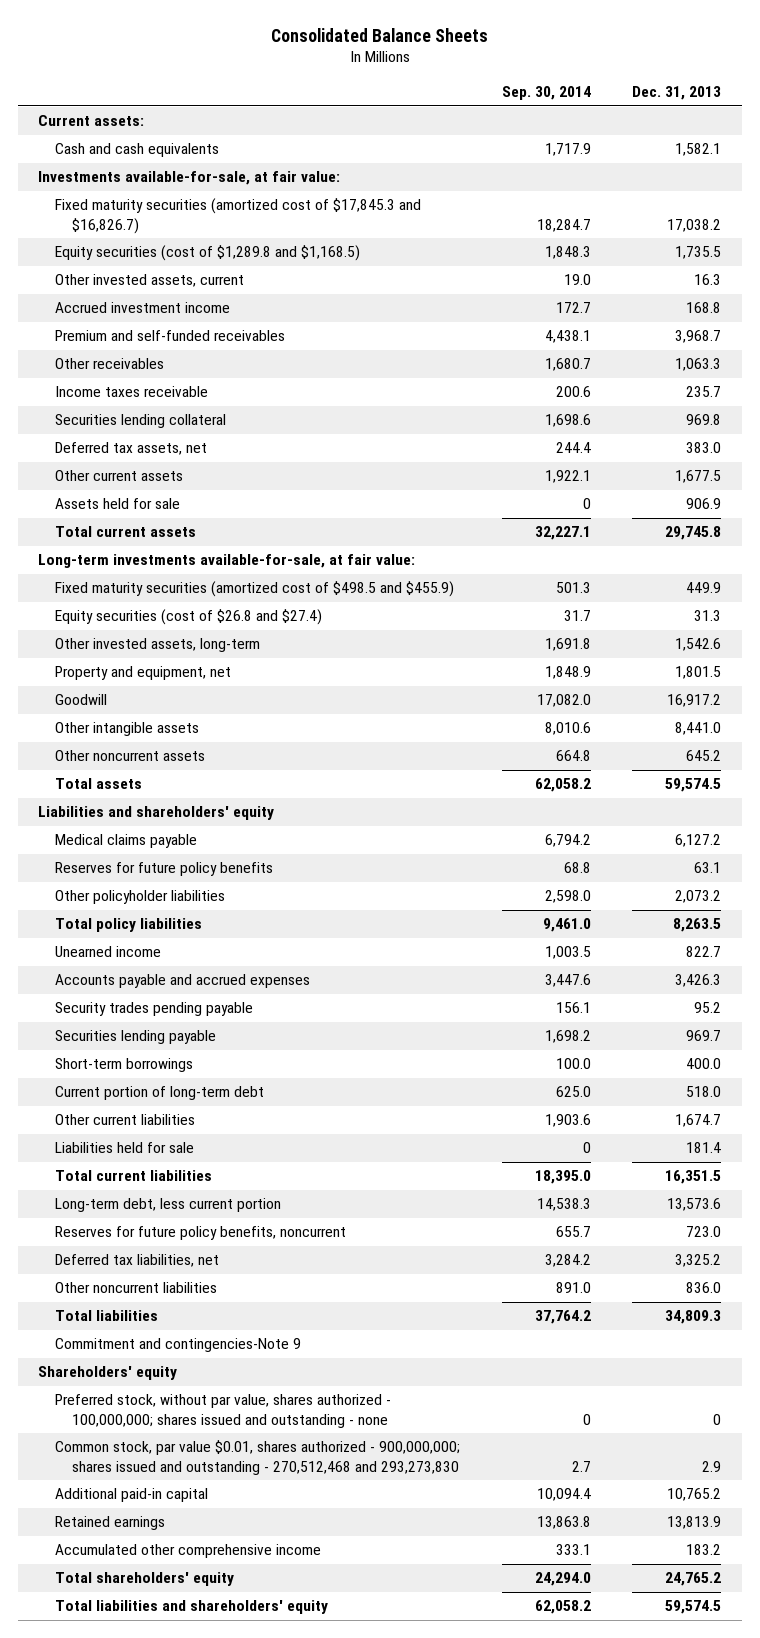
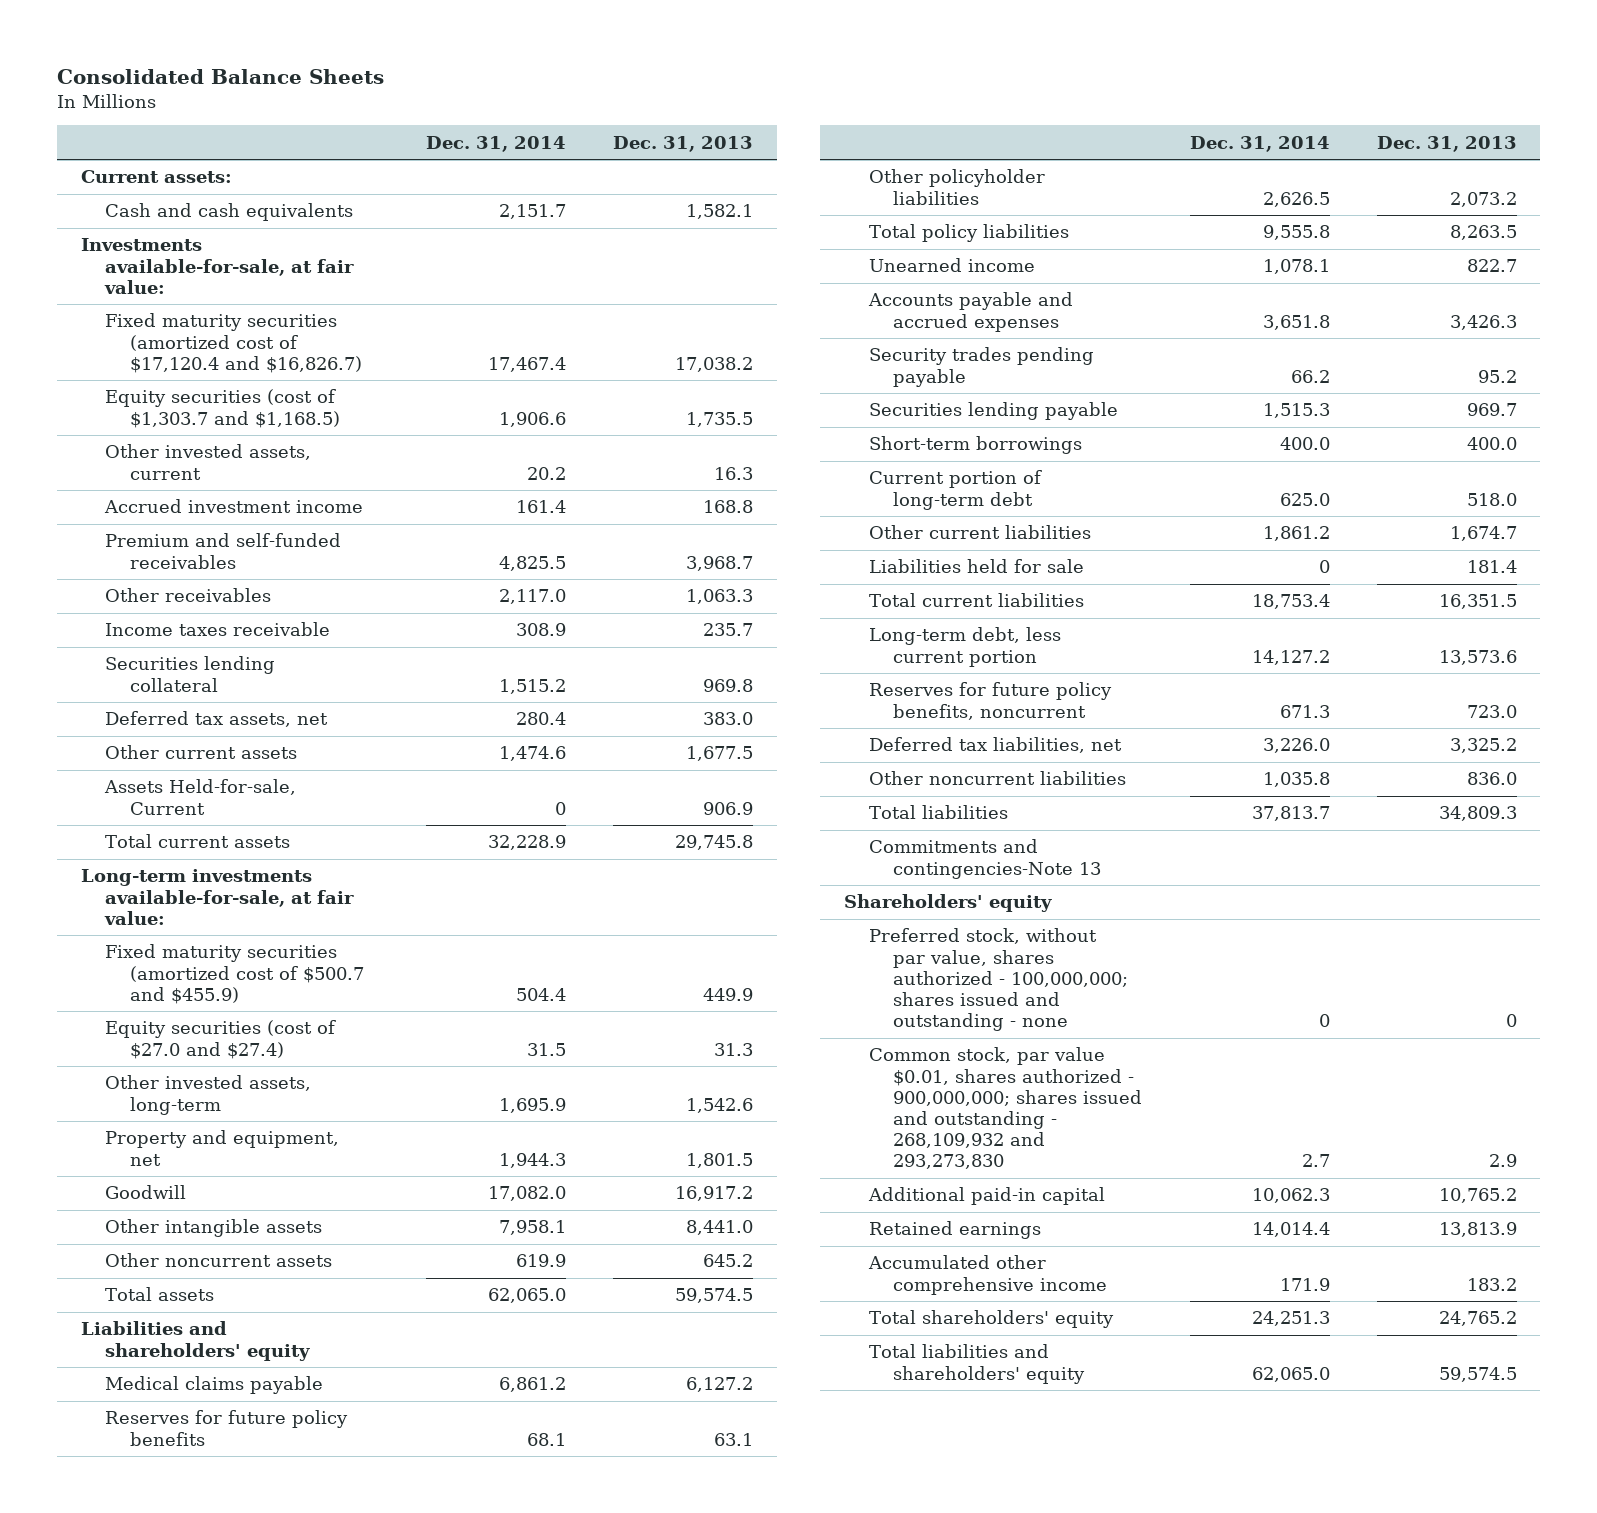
- | Sep. 30, 2014 | Dec. 31, 2013
+ | Dec. 31, 2014 | Dec. 31, 2013
- Fixed maturity securities (amortized cost of $17,845.3 and $16,826.7) | 18,284.7 | 17,038.2
- Equity securities (cost of $1,289.8 and $1,168.5) | 1,848.3 | 1,735.5
+ Fixed maturity securities (amortized cost of $17,120.4 and $16,826.7) | 17,467.4 | 17,038.2
+ Equity securities (cost of $1,303.7 and $1,168.5) | 1,906.6 | 1,735.5
- Assets held for sale | 0 | 906.9
+ Assets Held-for-sale, Current | 0 | 906.9
- Fixed maturity securities (amortized cost of $498.5 and $455.9) | 501.3 | 449.9
- Equity securities (cost of $26.8 and $27.4) | 31.7 | 31.3
+ Fixed maturity securities (amortized cost of $500.7 and $455.9) | 504.4 | 449.9
+ Equity securities (cost of $27.0 and $27.4) | 31.5 | 31.3
- Commitment and contingencies-Note 9
+ Commitments and contingencies-Note 13
- Common stock, par value $0.01, shares authorized - 900,000,000; shares issued and outstanding - 270,512,468 and 293,273,830 | 2.7 | 2.9
+ Common stock, par value $0.01, shares authorized - 900,000,000; shares issued and outstanding - 268,109,932 and 293,273,830 | 2.7 | 2.9

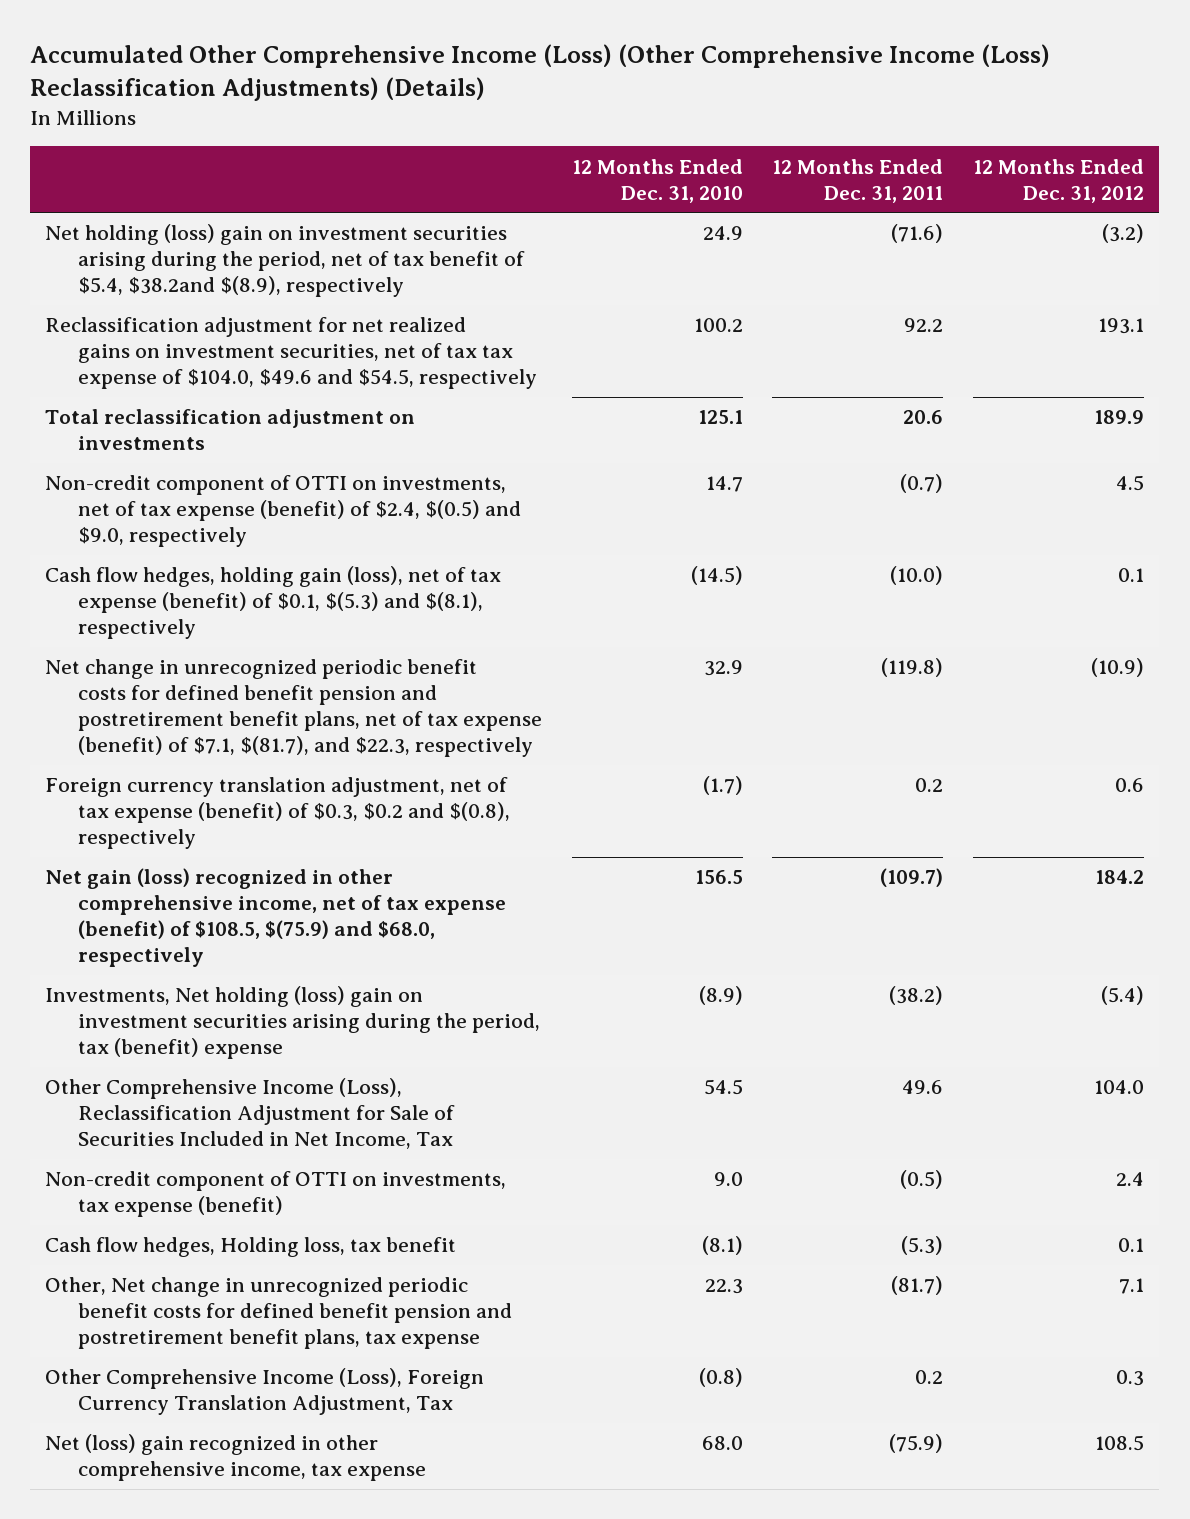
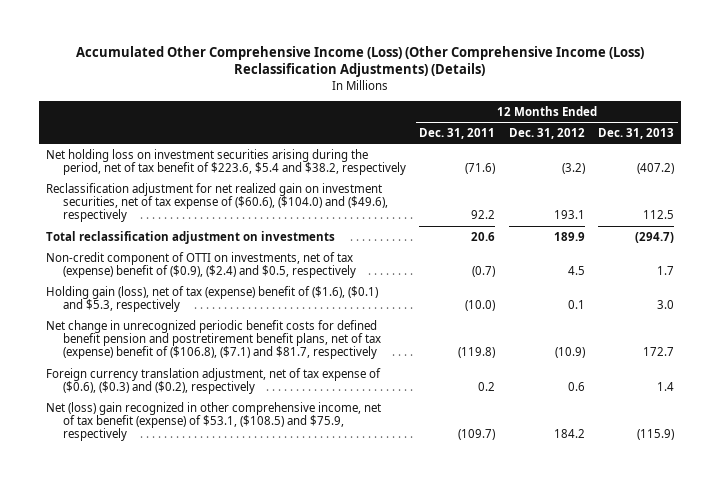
- | 12 Months Ended Dec. 31, 2010 | 12 Months Ended Dec. 31, 2011 | 12 Months Ended Dec. 31, 2012
+ | 12 Months Ended Dec. 31, 2011 | 12 Months Ended Dec. 31, 2012 | 12 Months Ended Dec. 31, 2013
- Net holding (loss) gain on investment securities arising during the period, net of tax benefit of $5.4, $38.2and $(8.9), respectively | 24.9 | (71.6) | (3.2)
- Reclassification adjustment for net realized gains on investment securities, net of tax tax expense of $104.0, $49.6 and $54.5, respectively | 100.2 | 92.2 | 193.1
+ Net holding loss on investment securities arising during the period, net of tax benefit of $223.6, $5.4 and $38.2, respectively | (71.6) | (3.2) | (407.2)
+ Reclassification adjustment for net realized gain on investment securities, net of tax expense of ($60.6), ($104.0) and ($49.6), respectively | 92.2 | 193.1 | 112.5
- Non-credit component of OTTI on investments, net of tax expense (benefit) of $2.4, $(0.5) and $9.0, respectively | 14.7 | (0.7) | 4.5
- Cash flow hedges, holding gain (loss), net of tax expense (benefit) of $0.1, $(5.3) and $(8.1), respectively | (14.5) | (10.0) | 0.1
- Net change in unrecognized periodic benefit costs for defined benefit pension and postretirement benefit plans, net of tax expense (benefit) of $7.1, $(81.7), and $22.3, respectively | 32.9 | (119.8) | (10.9)
- Foreign currency translation adjustment, net of tax expense (benefit) of $0.3, $0.2 and $(0.8), respectively | (1.7) | 0.2 | 0.6
- Net gain (loss) recognized in other comprehensive income, net of tax expense (benefit) of $108.5, $(75.9) and $68.0, respectively | 156.5 | (109.7) | 184.2
- Investments, Net holding (loss) gain on investment securities arising during the period, tax (benefit) expense | (8.9) | (38.2) | (5.4)
- Other Comprehensive Income (Loss), Reclassification Adjustment for Sale of Securities Included in Net Income, Tax | 54.5 | 49.6 | 104.0
- Non-credit component of OTTI on investments, tax expense (benefit) | 9.0 | (0.5) | 2.4
- Cash flow hedges, Holding loss, tax benefit | (8.1) | (5.3) | 0.1
- Other, Net change in unrecognized periodic benefit costs for defined benefit pension and postretirement benefit plans, tax expense | 22.3 | (81.7) | 7.1
- Other Comprehensive Income (Loss), Foreign Currency Translation Adjustment, Tax | (0.8) | 0.2 | 0.3
- Net (loss) gain recognized in other comprehensive income, tax expense | 68.0 | (75.9) | 108.5
+ Non-credit component of OTTI on investments, net of tax (expense) benefit of ($0.9), ($2.4) and $0.5, respectively | (0.7) | 4.5 | 1.7
+ Holding gain (loss), net of tax (expense) benefit of ($1.6), ($0.1) and $5.3, respectively | (10.0) | 0.1 | 3.0
+ Net change in unrecognized periodic benefit costs for defined benefit pension and postretirement benefit plans, net of tax (expense) benefit of ($106.8), ($7.1) and $81.7, respectively | (119.8) | (10.9) | 172.7
+ Foreign currency translation adjustment, net of tax expense of ($0.6), ($0.3) and ($0.2), respectively | 0.2 | 0.6 | 1.4
+ Net (loss) gain recognized in other comprehensive income, net of tax benefit (expense) of $53.1, ($108.5) and $75.9, respectively | (109.7) | 184.2 | (115.9)

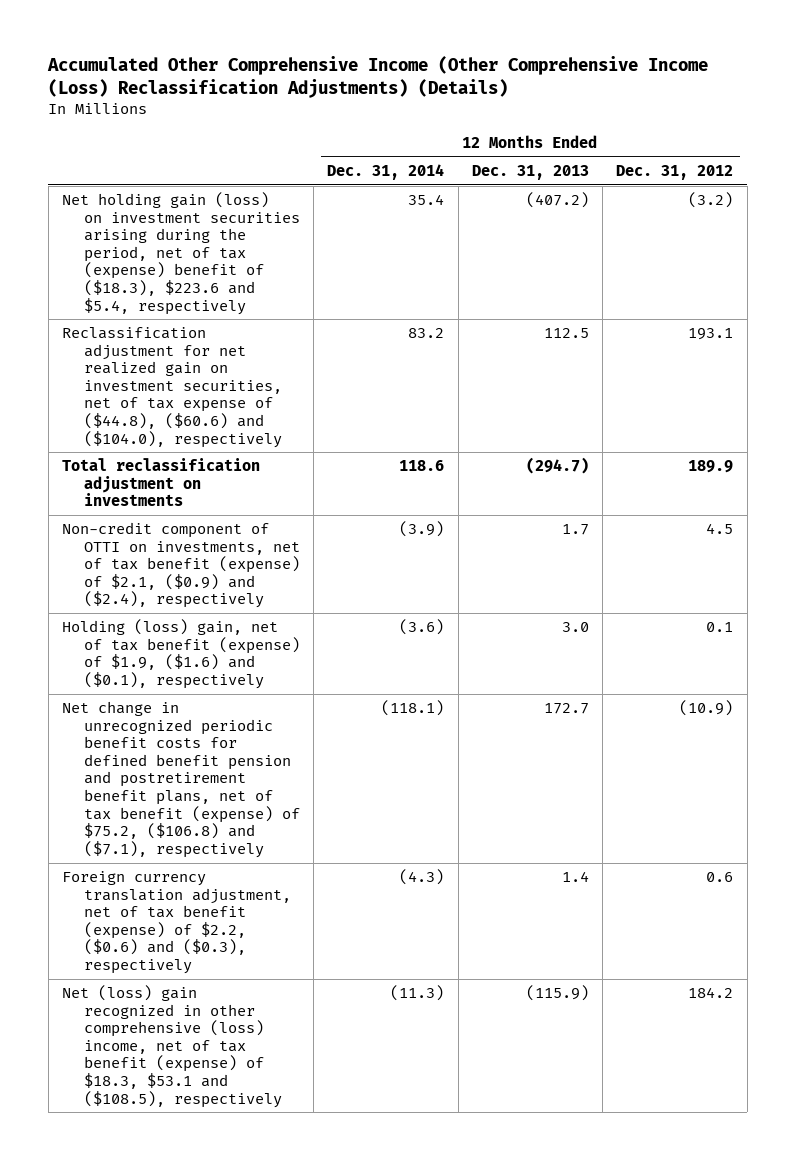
- Accumulated Other Comprehensive Income (Loss) (Other Comprehensive Income (Loss) Reclassification Adjustments) (Details)
+ Accumulated Other Comprehensive Income (Other Comprehensive Income (Loss) Reclassification Adjustments) (Details)
- | 12 Months Ended Dec. 31, 2011 | 12 Months Ended Dec. 31, 2012 | 12 Months Ended Dec. 31, 2013
+ | 12 Months Ended Dec. 31, 2014 | 12 Months Ended Dec. 31, 2013 | 12 Months Ended Dec. 31, 2012
- Net holding loss on investment securities arising during the period, net of tax benefit of $223.6, $5.4 and $38.2, respectively | (71.6) | (3.2) | (407.2)
- Reclassification adjustment for net realized gain on investment securities, net of tax expense of ($60.6), ($104.0) and ($49.6), respectively | 92.2 | 193.1 | 112.5
+ Net holding gain (loss) on investment securities arising during the period, net of tax (expense) benefit of ($18.3), $223.6 and $5.4, respectively | 35.4 | (407.2) | (3.2)
+ Reclassification adjustment for net realized gain on investment securities, net of tax expense of ($44.8), ($60.6) and ($104.0), respectively | 83.2 | 112.5 | 193.1
- Non-credit component of OTTI on investments, net of tax (expense) benefit of ($0.9), ($2.4) and $0.5, respectively | (0.7) | 4.5 | 1.7
- Holding gain (loss), net of tax (expense) benefit of ($1.6), ($0.1) and $5.3, respectively | (10.0) | 0.1 | 3.0
- Net change in unrecognized periodic benefit costs for defined benefit pension and postretirement benefit plans, net of tax (expense) benefit of ($106.8), ($7.1) and $81.7, respectively | (119.8) | (10.9) | 172.7
- Foreign currency translation adjustment, net of tax expense of ($0.6), ($0.3) and ($0.2), respectively | 0.2 | 0.6 | 1.4
- Net (loss) gain recognized in other comprehensive income, net of tax benefit (expense) of $53.1, ($108.5) and $75.9, respectively | (109.7) | 184.2 | (115.9)
+ Non-credit component of OTTI on investments, net of tax benefit (expense) of $2.1, ($0.9) and ($2.4), respectively | (3.9) | 1.7 | 4.5
+ Holding (loss) gain, net of tax benefit (expense) of $1.9, ($1.6) and ($0.1), respectively | (3.6) | 3.0 | 0.1
+ Net change in unrecognized periodic benefit costs for defined benefit pension and postretirement benefit plans, net of tax benefit (expense) of $75.2, ($106.8) and ($7.1), respectively | (118.1) | 172.7 | (10.9)
+ Foreign currency translation adjustment, net of tax benefit (expense) of $2.2, ($0.6) and ($0.3), respectively | (4.3) | 1.4 | 0.6
+ Net (loss) gain recognized in other comprehensive (loss) income, net of tax benefit (expense) of $18.3, $53.1 and ($108.5), respectively | (11.3) | (115.9) | 184.2

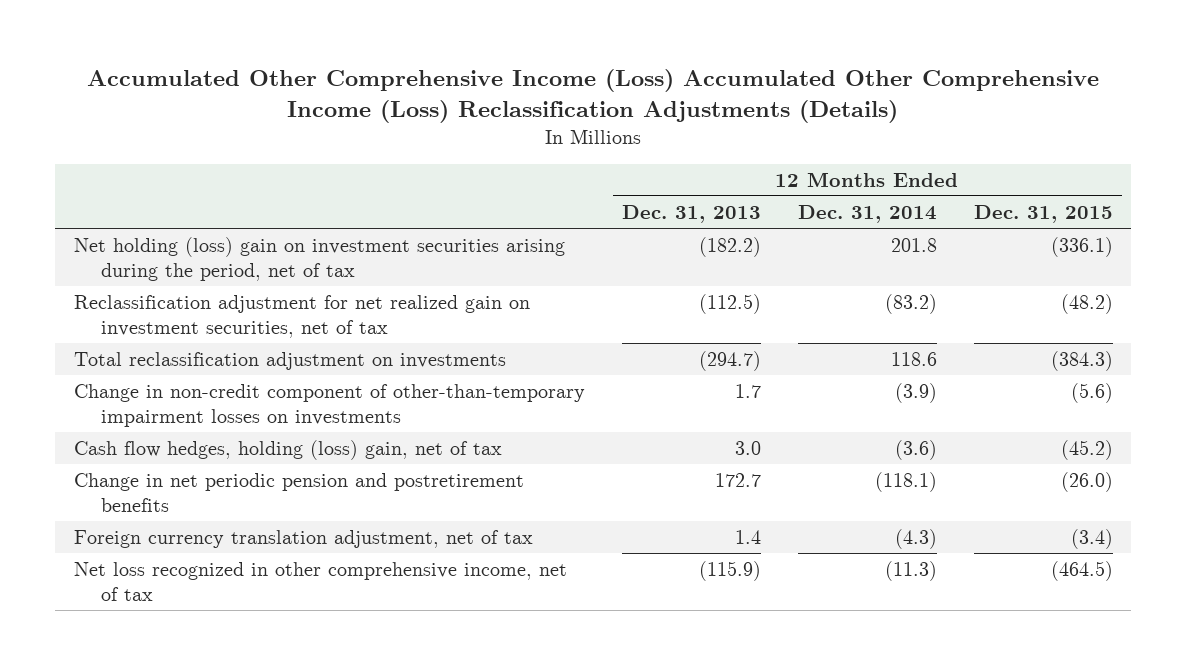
- Accumulated Other Comprehensive Income (Other Comprehensive Income (Loss) Reclassification Adjustments) (Details)
+ Accumulated Other Comprehensive Income (Loss) Accumulated Other Comprehensive Income (Loss) Reclassification Adjustments (Details)
- | 12 Months Ended Dec. 31, 2014 | 12 Months Ended Dec. 31, 2013 | 12 Months Ended Dec. 31, 2012
+ | 12 Months Ended Dec. 31, 2013 | 12 Months Ended Dec. 31, 2014 | 12 Months Ended Dec. 31, 2015
- Net holding gain (loss) on investment securities arising during the period, net of tax (expense) benefit of ($18.3), $223.6 and $5.4, respectively | 35.4 | (407.2) | (3.2)
- Reclassification adjustment for net realized gain on investment securities, net of tax expense of ($44.8), ($60.6) and ($104.0), respectively | 83.2 | 112.5 | 193.1
+ Net holding (loss) gain on investment securities arising during the period, net of tax | (182.2) | 201.8 | (336.1)
+ Reclassification adjustment for net realized gain on investment securities, net of tax | (112.5) | (83.2) | (48.2)
- Non-credit component of OTTI on investments, net of tax benefit (expense) of $2.1, ($0.9) and ($2.4), respectively | (3.9) | 1.7 | 4.5
- Holding (loss) gain, net of tax benefit (expense) of $1.9, ($1.6) and ($0.1), respectively | (3.6) | 3.0 | 0.1
- Net change in unrecognized periodic benefit costs for defined benefit pension and postretirement benefit plans, net of tax benefit (expense) of $75.2, ($106.8) and ($7.1), respectively | (118.1) | 172.7 | (10.9)
- Foreign currency translation adjustment, net of tax benefit (expense) of $2.2, ($0.6) and ($0.3), respectively | (4.3) | 1.4 | 0.6
- Net (loss) gain recognized in other comprehensive (loss) income, net of tax benefit (expense) of $18.3, $53.1 and ($108.5), respectively | (11.3) | (115.9) | 184.2
+ Change in non-credit component of other-than-temporary impairment losses on investments | 1.7 | (3.9) | (5.6)
+ Cash flow hedges, holding (loss) gain, net of tax | 3.0 | (3.6) | (45.2)
+ Change in net periodic pension and postretirement benefits | 172.7 | (118.1) | (26.0)
+ Foreign currency translation adjustment, net of tax | 1.4 | (4.3) | (3.4)
+ Net loss recognized in other comprehensive income, net of tax | (115.9) | (11.3) | (464.5)

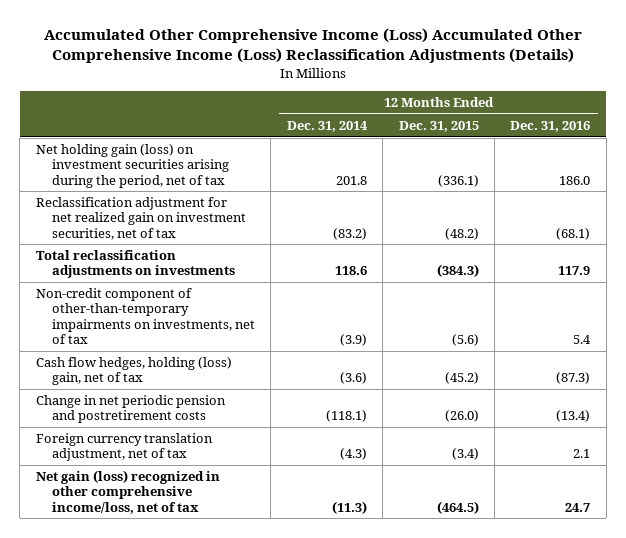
- | 12 Months Ended Dec. 31, 2013 | 12 Months Ended Dec. 31, 2014 | 12 Months Ended Dec. 31, 2015
+ | 12 Months Ended Dec. 31, 2014 | 12 Months Ended Dec. 31, 2015 | 12 Months Ended Dec. 31, 2016
- Net holding (loss) gain on investment securities arising during the period, net of tax | (182.2) | 201.8 | (336.1)
+ Net holding gain (loss) on investment securities arising during the period, net of tax | 201.8 | (336.1) | 186.0
- Total reclassification adjustment on investments | (294.7) | 118.6 | (384.3)
- Change in non-credit component of other-than-temporary impairment losses on investments | 1.7 | (3.9) | (5.6)
+ Total reclassification adjustments on investments | 118.6 | (384.3) | 117.9
+ Non-credit component of other-than-temporary impairments on investments, net of tax | (3.9) | (5.6) | 5.4
- Change in net periodic pension and postretirement benefits | 172.7 | (118.1) | (26.0)
+ Change in net periodic pension and postretirement costs | (118.1) | (26.0) | (13.4)
- Net loss recognized in other comprehensive income, net of tax | (115.9) | (11.3) | (464.5)
+ Net gain (loss) recognized in other comprehensive income/loss, net of tax | (11.3) | (464.5) | 24.7

